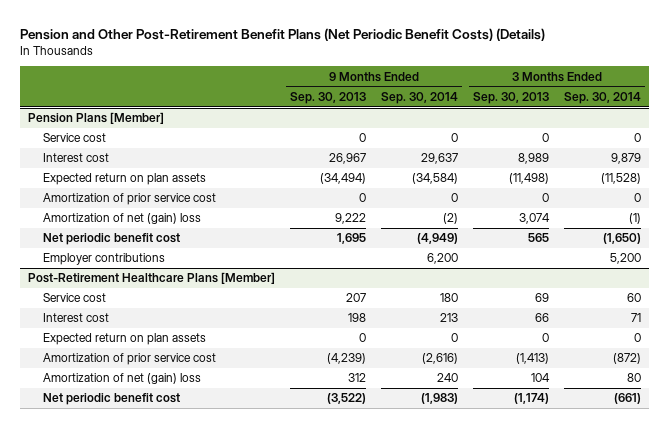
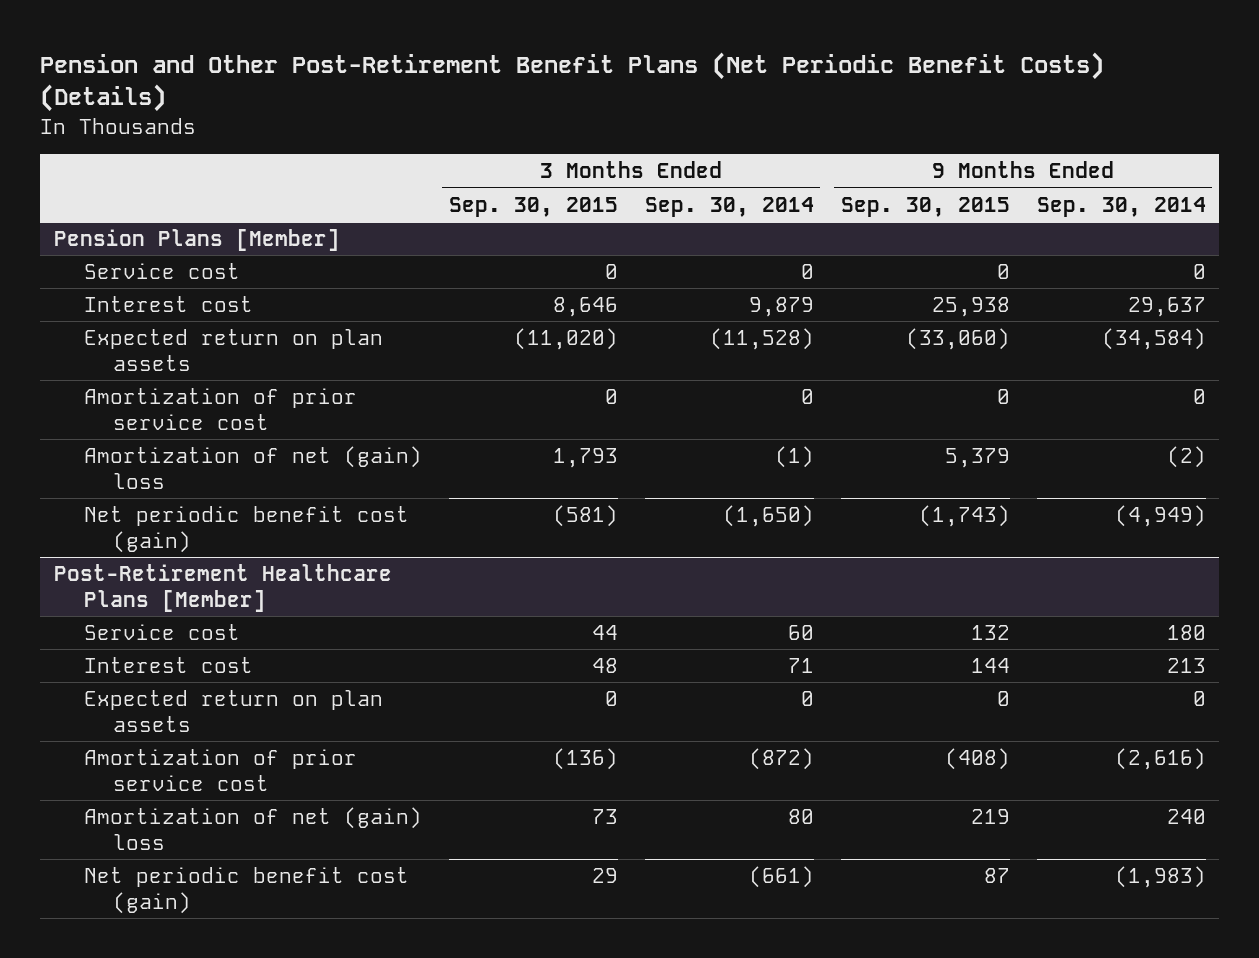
- | 9 Months Ended Sep. 30, 2013 | 9 Months Ended Sep. 30, 2014 | 3 Months Ended Sep. 30, 2013 | 3 Months Ended Sep. 30, 2014
+ | 3 Months Ended Sep. 30, 2015 | 3 Months Ended Sep. 30, 2014 | 9 Months Ended Sep. 30, 2015 | 9 Months Ended Sep. 30, 2014
@ Pension Plans [Member]
- Net periodic benefit cost | 1,695 | (4,949) | 565 | (1,650)
- Employer contributions | | 6,200 | | 5,200
+ Net periodic benefit cost (gain) | (581) | (1,650) | (1,743) | (4,949)
@ Post-Retirement Healthcare Plans [Member]
- Net periodic benefit cost | (3,522) | (1,983) | (1,174) | (661)
+ Net periodic benefit cost (gain) | 29 | (661) | 87 | (1,983)

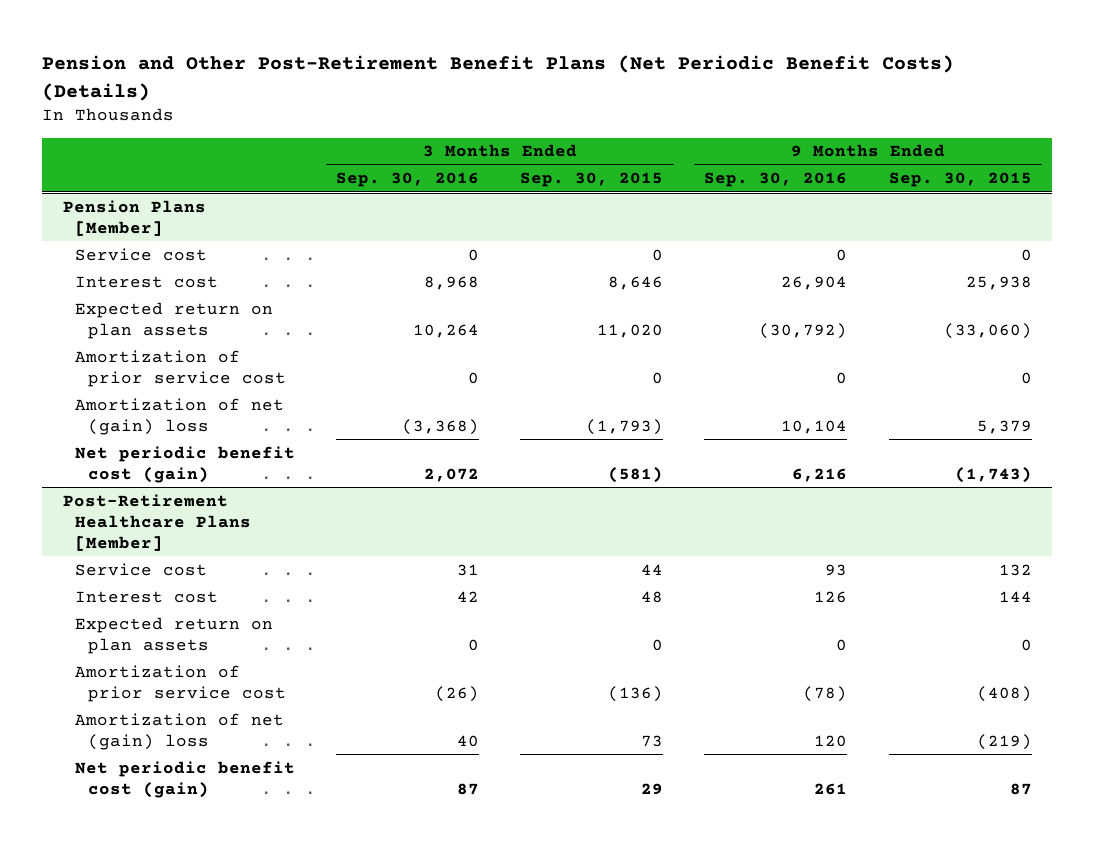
- | 3 Months Ended Sep. 30, 2015 | 3 Months Ended Sep. 30, 2014 | 9 Months Ended Sep. 30, 2015 | 9 Months Ended Sep. 30, 2014
+ | 3 Months Ended Sep. 30, 2016 | 3 Months Ended Sep. 30, 2015 | 9 Months Ended Sep. 30, 2016 | 9 Months Ended Sep. 30, 2015
@ Pension Plans [Member]
- Expected return on plan assets | (11,020) | (11,528) | (33,060) | (34,584)
+ Expected return on plan assets | 10,264 | 11,020 | (30,792) | (33,060)
- Amortization of net (gain) loss | 1,793 | (1) | 5,379 | (2)
+ Amortization of net (gain) loss | (3,368) | (1,793) | 10,104 | 5,379
@ Post-Retirement Healthcare Plans [Member]
- Amortization of net (gain) loss | 73 | 80 | 219 | 240
+ Amortization of net (gain) loss | 40 | 73 | 120 | (219)

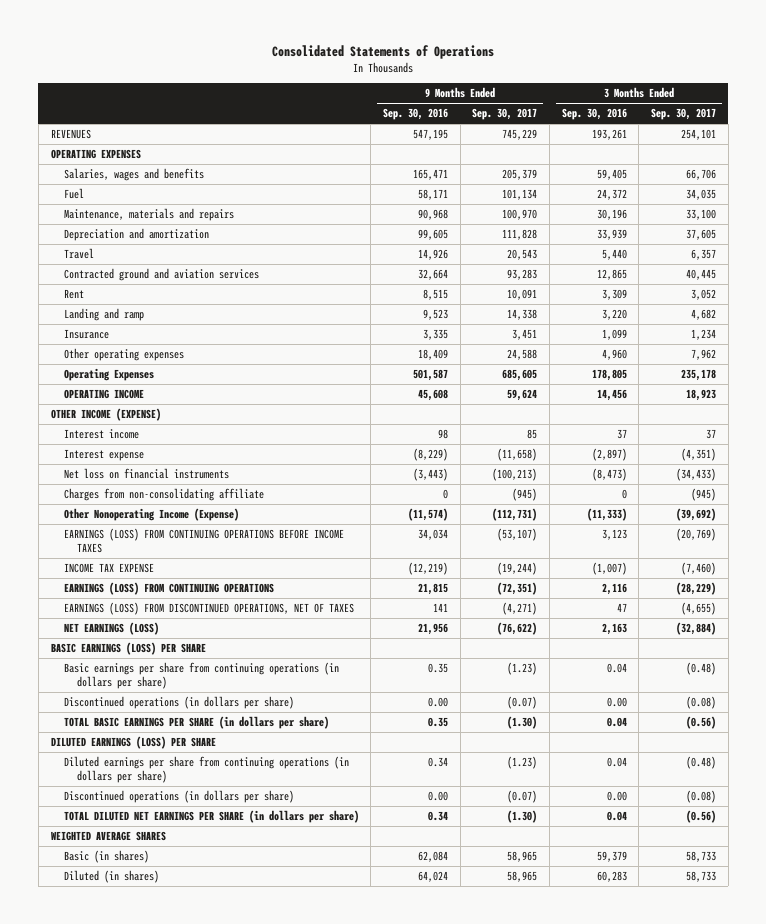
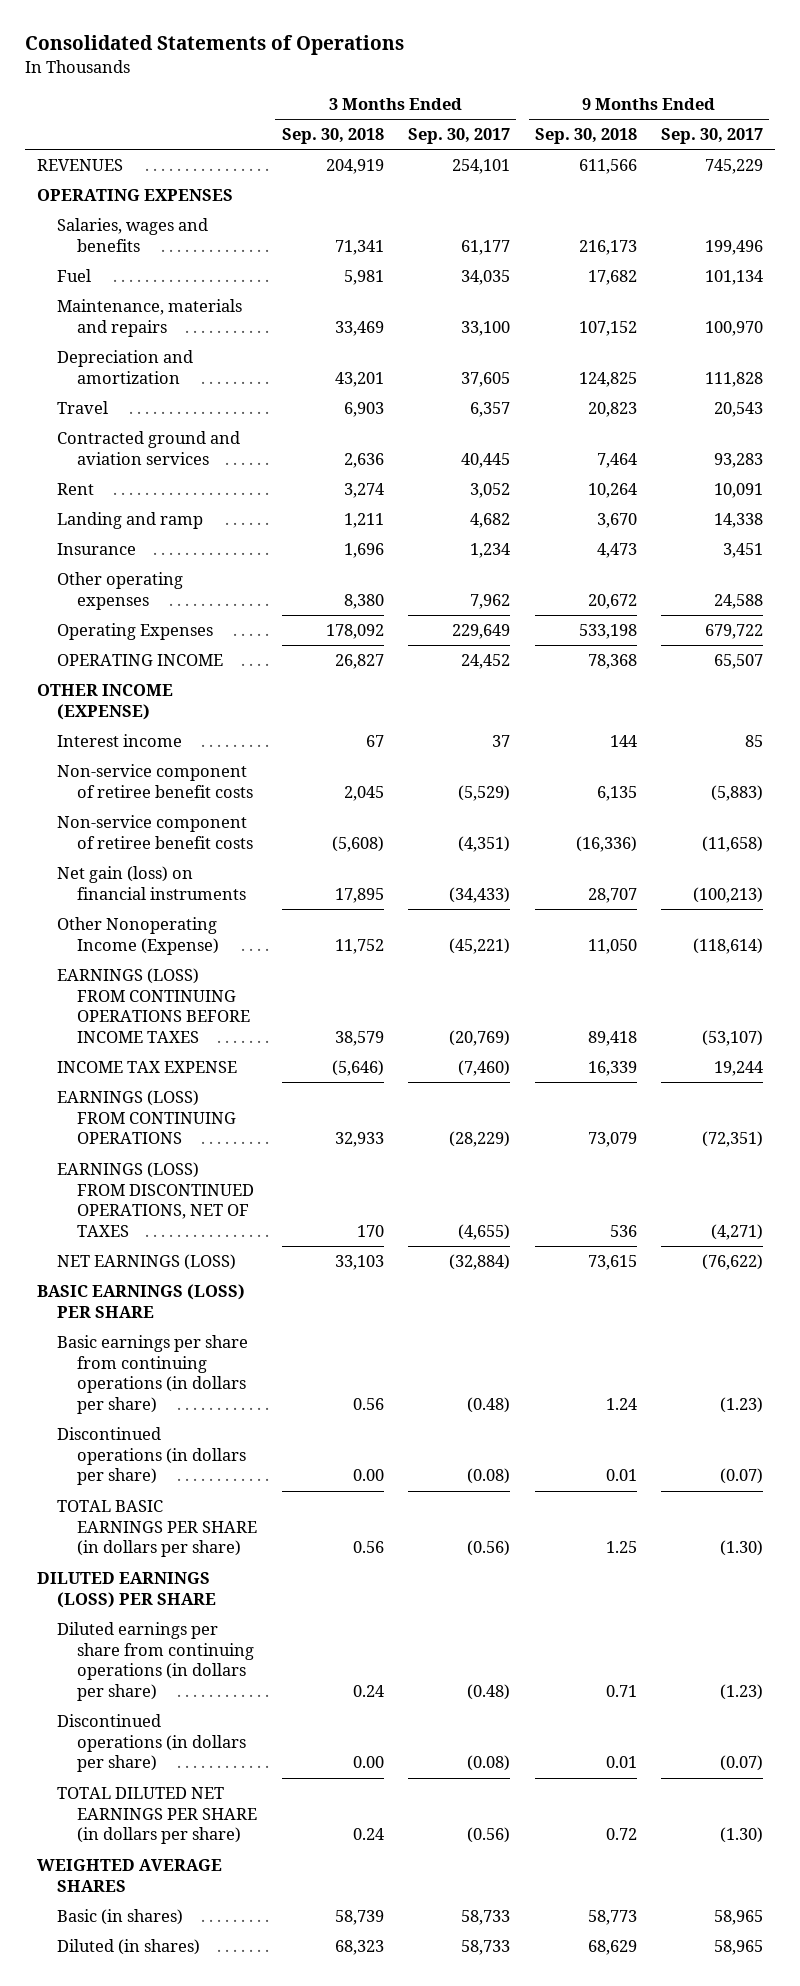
- | 9 Months Ended Sep. 30, 2016 | 9 Months Ended Sep. 30, 2017 | 3 Months Ended Sep. 30, 2016 | 3 Months Ended Sep. 30, 2017
+ | 3 Months Ended Sep. 30, 2018 | 3 Months Ended Sep. 30, 2017 | 9 Months Ended Sep. 30, 2018 | 9 Months Ended Sep. 30, 2017
- Salaries, wages and benefits | 165,471 | 205,379 | 59,405 | 66,706
+ Salaries, wages and benefits | 71,341 | 61,177 | 216,173 | 199,496
- Operating Expenses | 501,587 | 685,605 | 178,805 | 235,178
- OPERATING INCOME | 45,608 | 59,624 | 14,456 | 18,923
+ Operating Expenses | 178,092 | 229,649 | 533,198 | 679,722
+ OPERATING INCOME | 26,827 | 24,452 | 78,368 | 65,507
- Interest expense | (8,229) | (11,658) | (2,897) | (4,351)
- Net loss on financial instruments | (3,443) | (100,213) | (8,473) | (34,433)
- Charges from non-consolidating affiliate | 0 | (945) | 0 | (945)
- Other Nonoperating Income (Expense) | (11,574) | (112,731) | (11,333) | (39,692)
+ Non-service component of retiree benefit costs | 2,045 | (5,529) | 6,135 | (5,883)
+ Non-service component of retiree benefit costs | (5,608) | (4,351) | (16,336) | (11,658)
+ Net gain (loss) on financial instruments | 17,895 | (34,433) | 28,707 | (100,213)
+ Other Nonoperating Income (Expense) | 11,752 | (45,221) | 11,050 | (118,614)
- INCOME TAX EXPENSE | (12,219) | (19,244) | (1,007) | (7,460)
+ INCOME TAX EXPENSE | (5,646) | (7,460) | 16,339 | 19,244

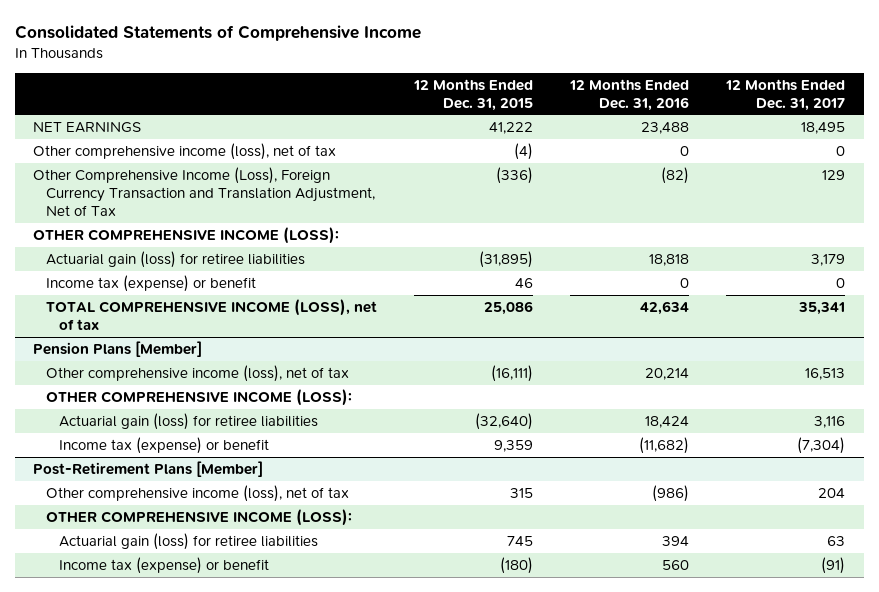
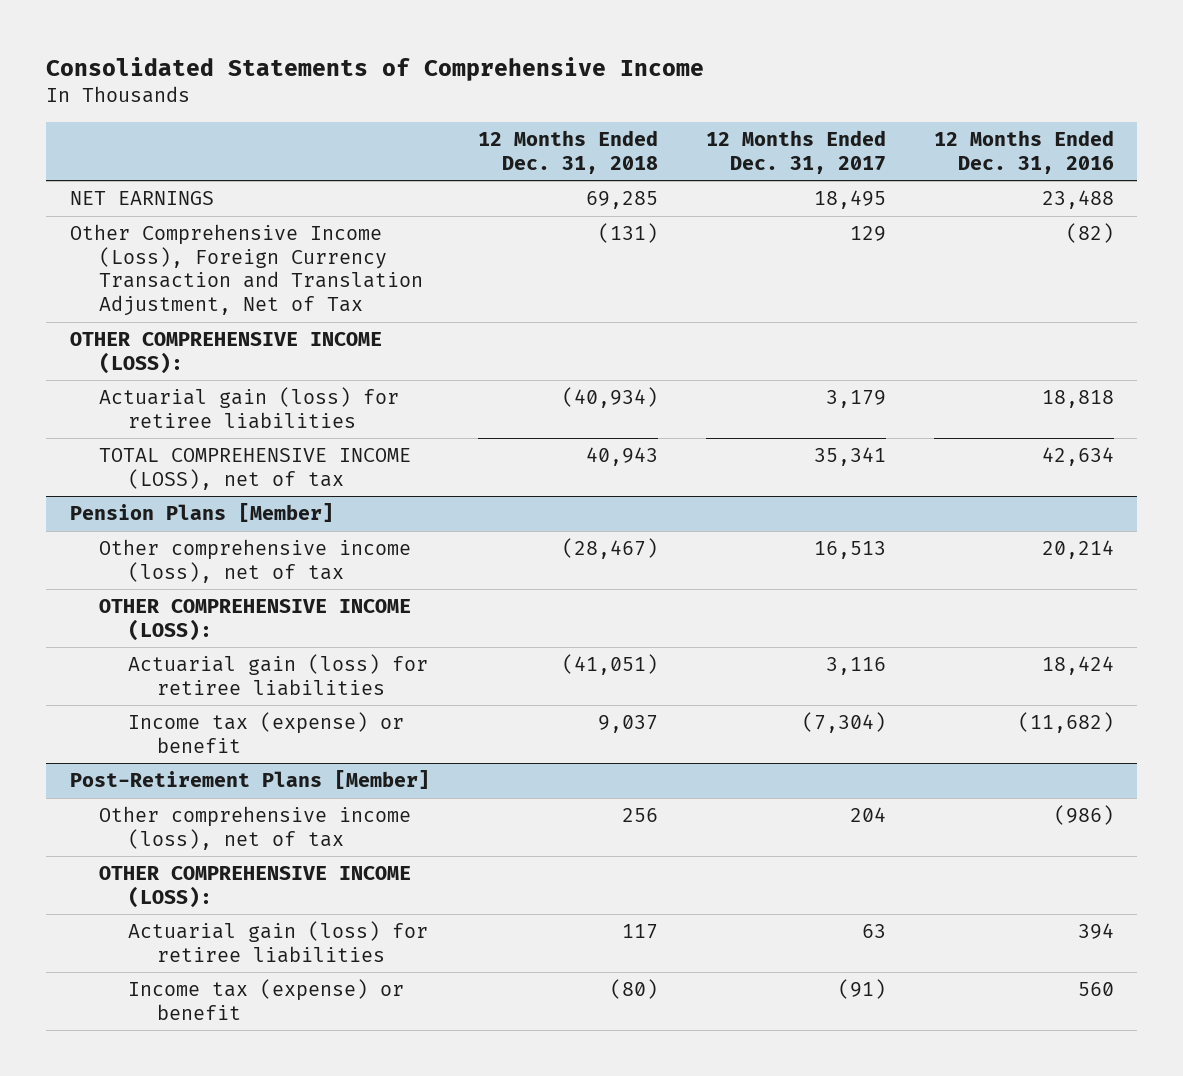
- | 12 Months Ended Dec. 31, 2015 | 12 Months Ended Dec. 31, 2016 | 12 Months Ended Dec. 31, 2017
+ | 12 Months Ended Dec. 31, 2018 | 12 Months Ended Dec. 31, 2017 | 12 Months Ended Dec. 31, 2016
- Other comprehensive income (loss), net of tax | (4) | 0 | 0
- Income tax (expense) or benefit | 46 | 0 | 0

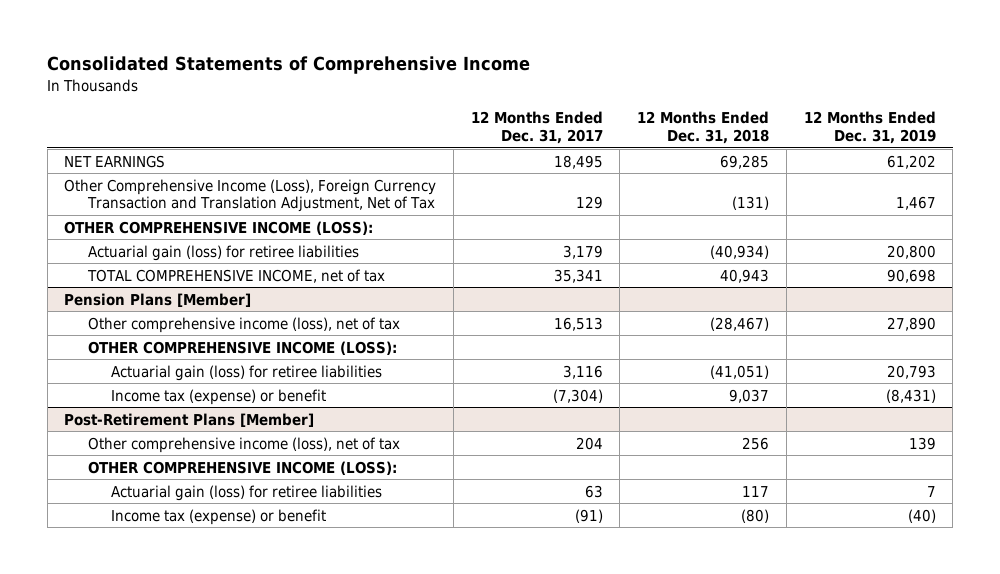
- | 12 Months Ended Dec. 31, 2018 | 12 Months Ended Dec. 31, 2017 | 12 Months Ended Dec. 31, 2016
+ | 12 Months Ended Dec. 31, 2017 | 12 Months Ended Dec. 31, 2018 | 12 Months Ended Dec. 31, 2019
- TOTAL COMPREHENSIVE INCOME (LOSS), net of tax | 40,943 | 35,341 | 42,634
+ TOTAL COMPREHENSIVE INCOME, net of tax | 35,341 | 40,943 | 90,698

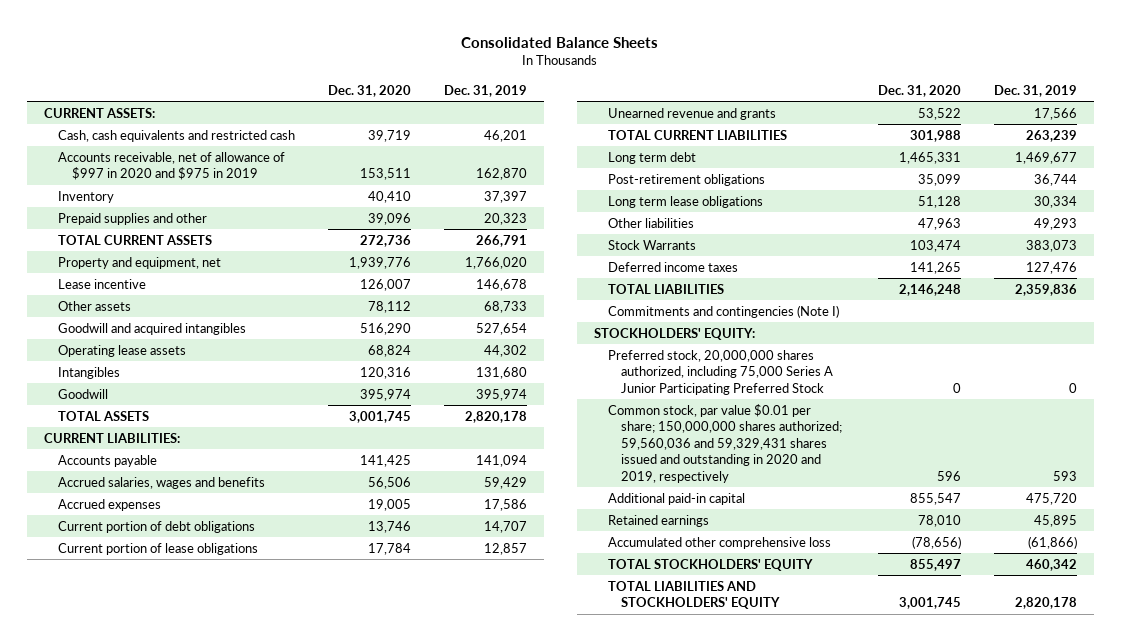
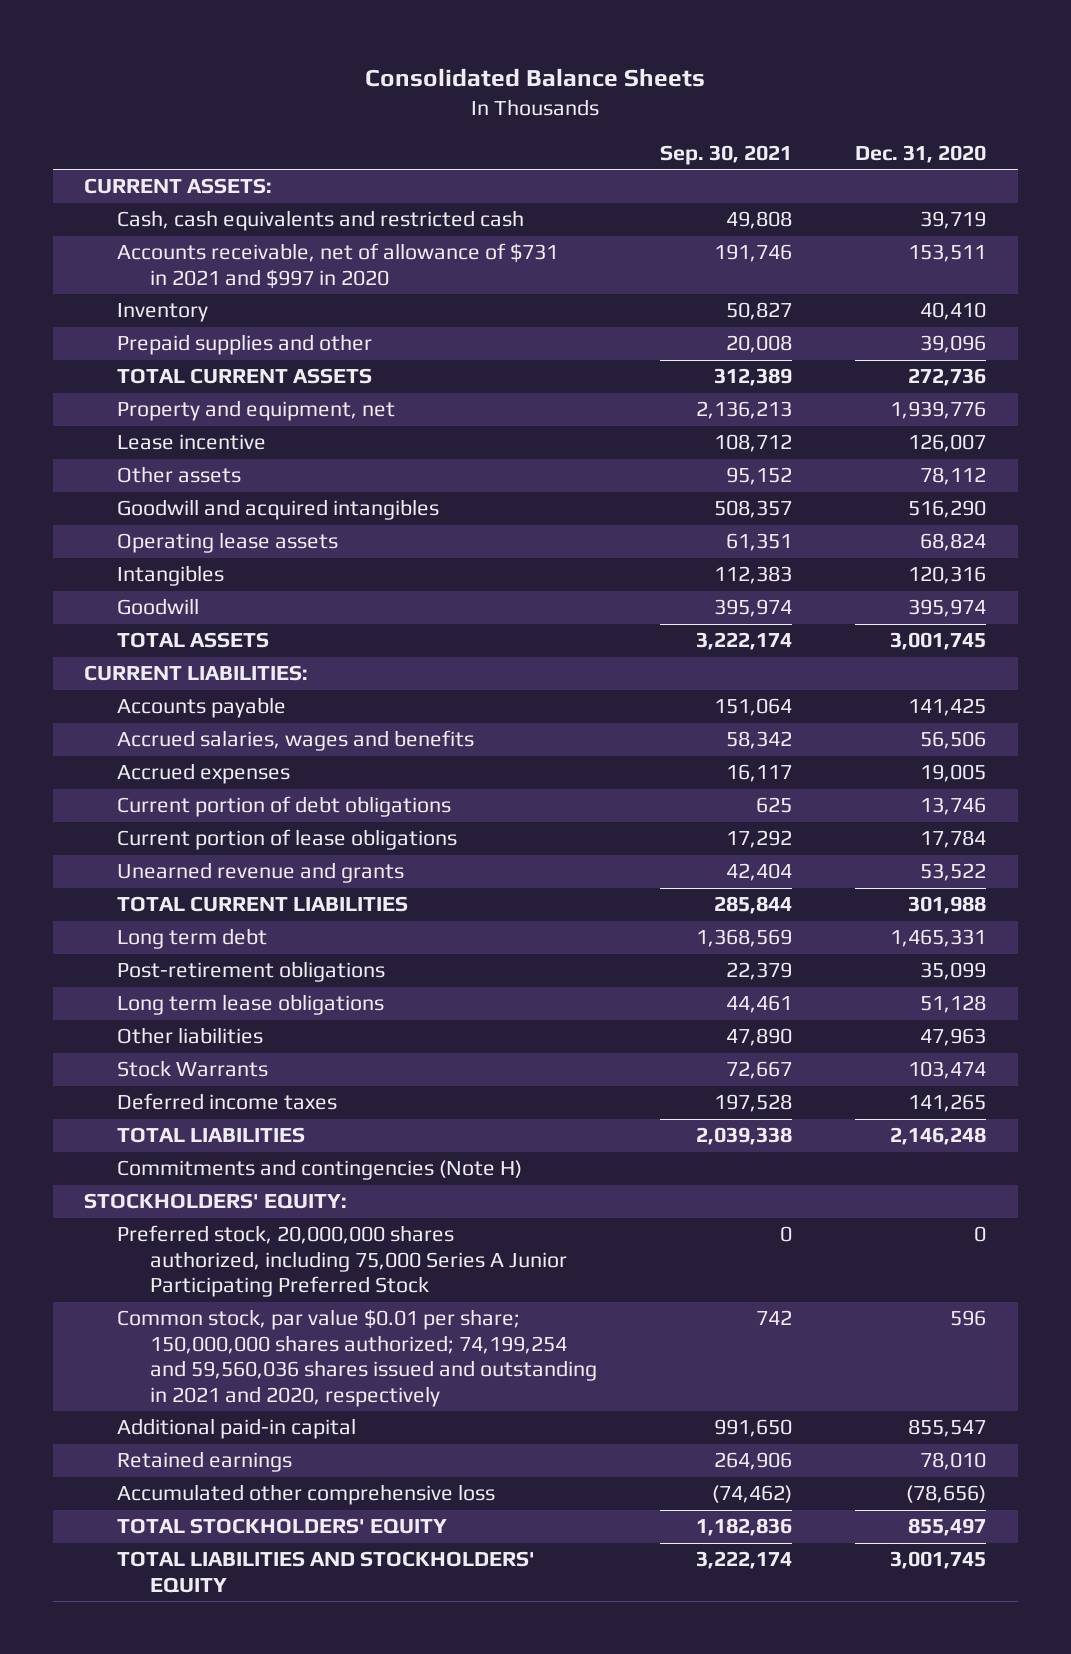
- | Dec. 31, 2020 | Dec. 31, 2019
+ | Sep. 30, 2021 | Dec. 31, 2020
- Accounts receivable, net of allowance of $997 in 2020 and $975 in 2019 | 153,511 | 162,870
+ Accounts receivable, net of allowance of $731 in 2021 and $997 in 2020 | 191,746 | 153,511
- Commitments and contingencies (Note I)
+ Commitments and contingencies (Note H)
- Common stock, par value $0.01 per share; 150,000,000 shares authorized; 59,560,036 and 59,329,431 shares issued and outstanding in 2020 and 2019, respectively | 596 | 593
+ Common stock, par value $0.01 per share; 150,000,000 shares authorized; 74,199,254 and 59,560,036 shares issued and outstanding in 2021 and 2020, respectively | 742 | 596

